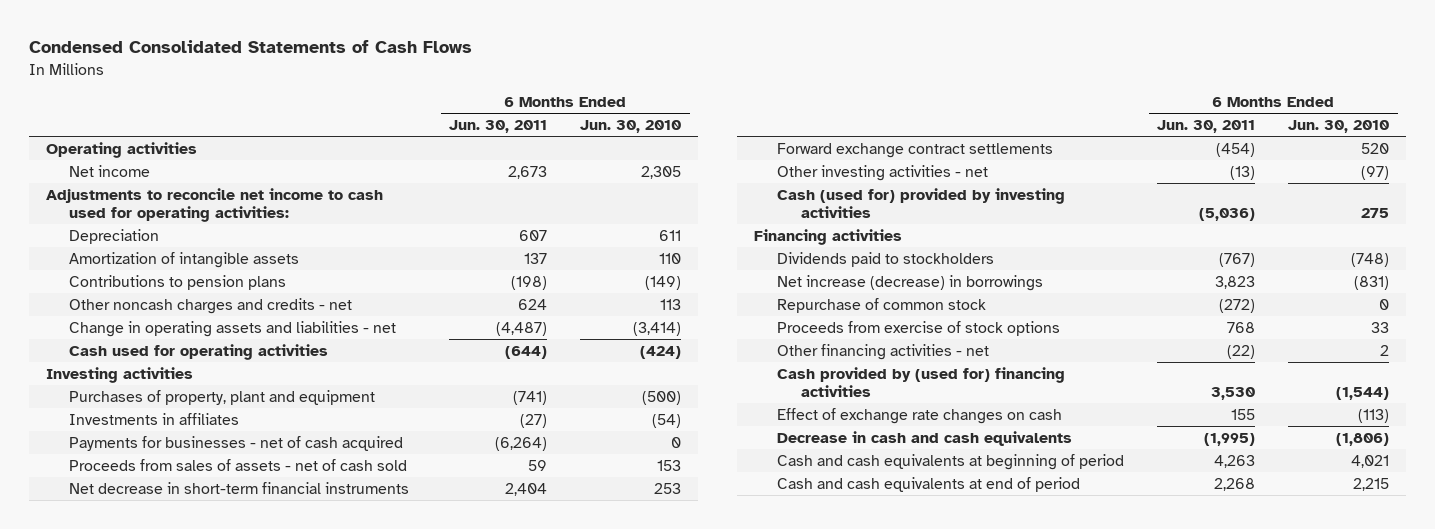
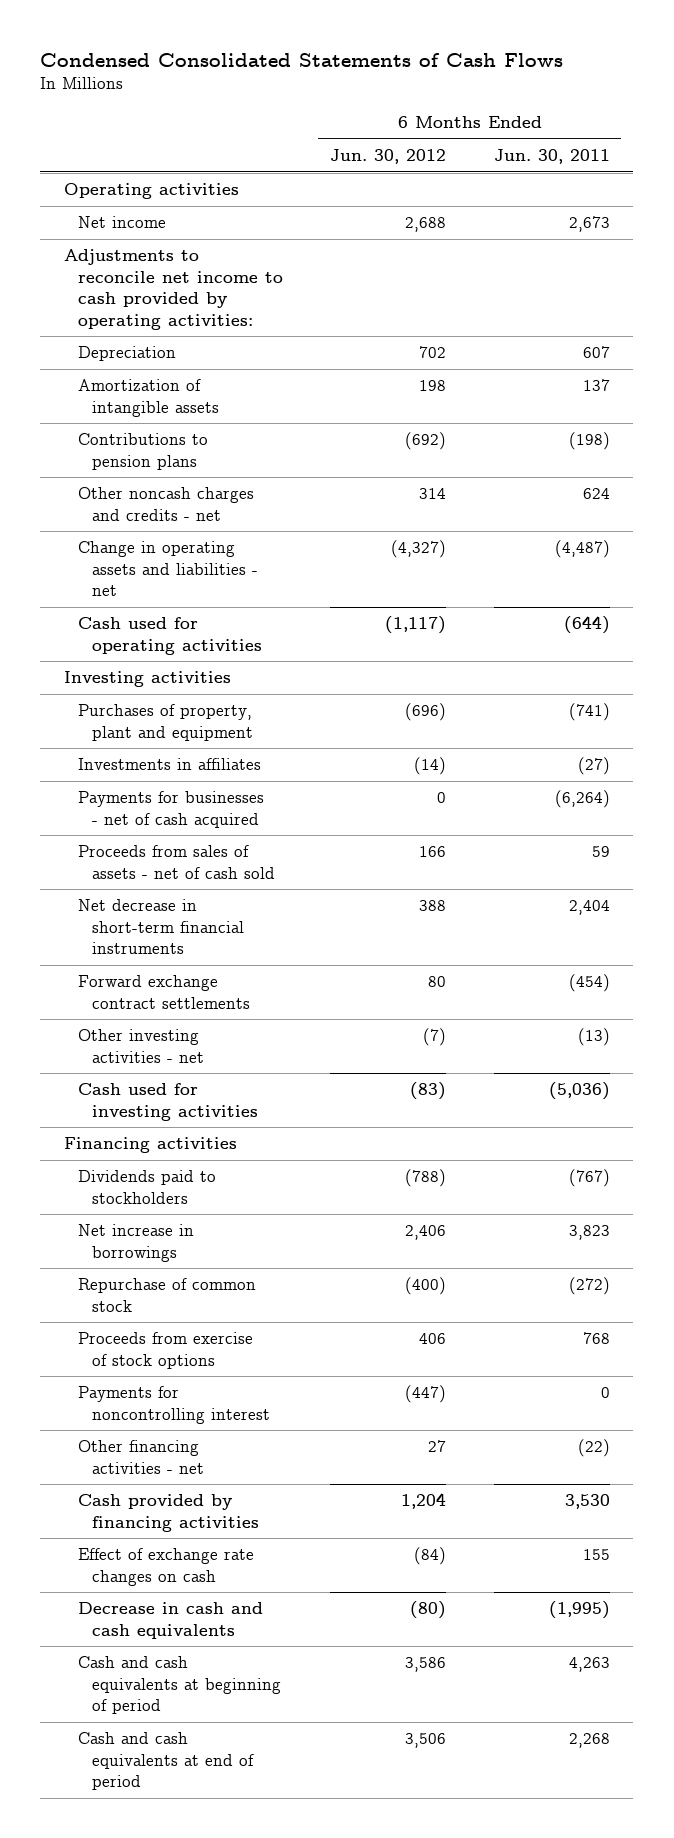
- | 6 Months Ended Jun. 30, 2011 | 6 Months Ended Jun. 30, 2010
+ | 6 Months Ended Jun. 30, 2012 | 6 Months Ended Jun. 30, 2011
- Adjustments to reconcile net income to cash used for operating activities:
+ Adjustments to reconcile net income to cash provided by operating activities:
- Cash (used for) provided by investing activities | (5,036) | 275
+ Cash used for investing activities | (83) | (5,036)
- Net increase (decrease) in borrowings | 3,823 | (831)
+ Net increase in borrowings | 2,406 | 3,823
+ Payments for noncontrolling interest | (447) | 0
- Cash provided by (used for) financing activities | 3,530 | (1,544)
+ Cash provided by financing activities | 1,204 | 3,530

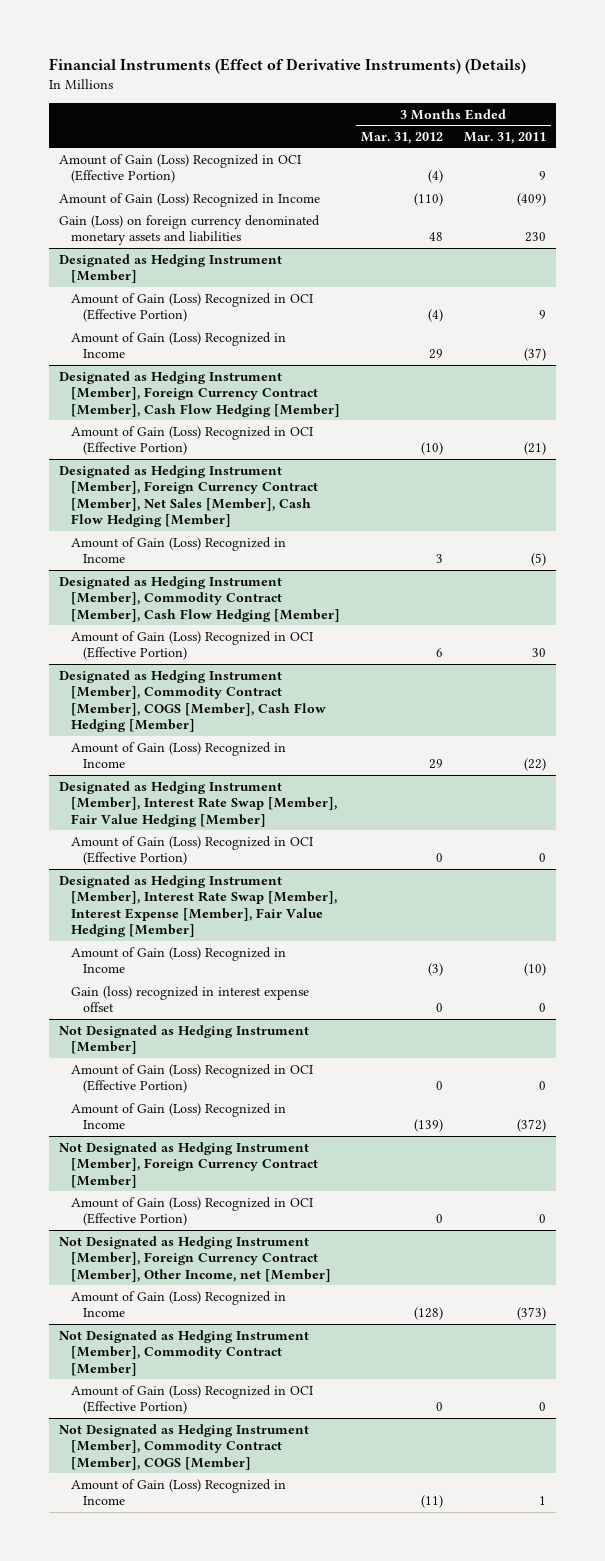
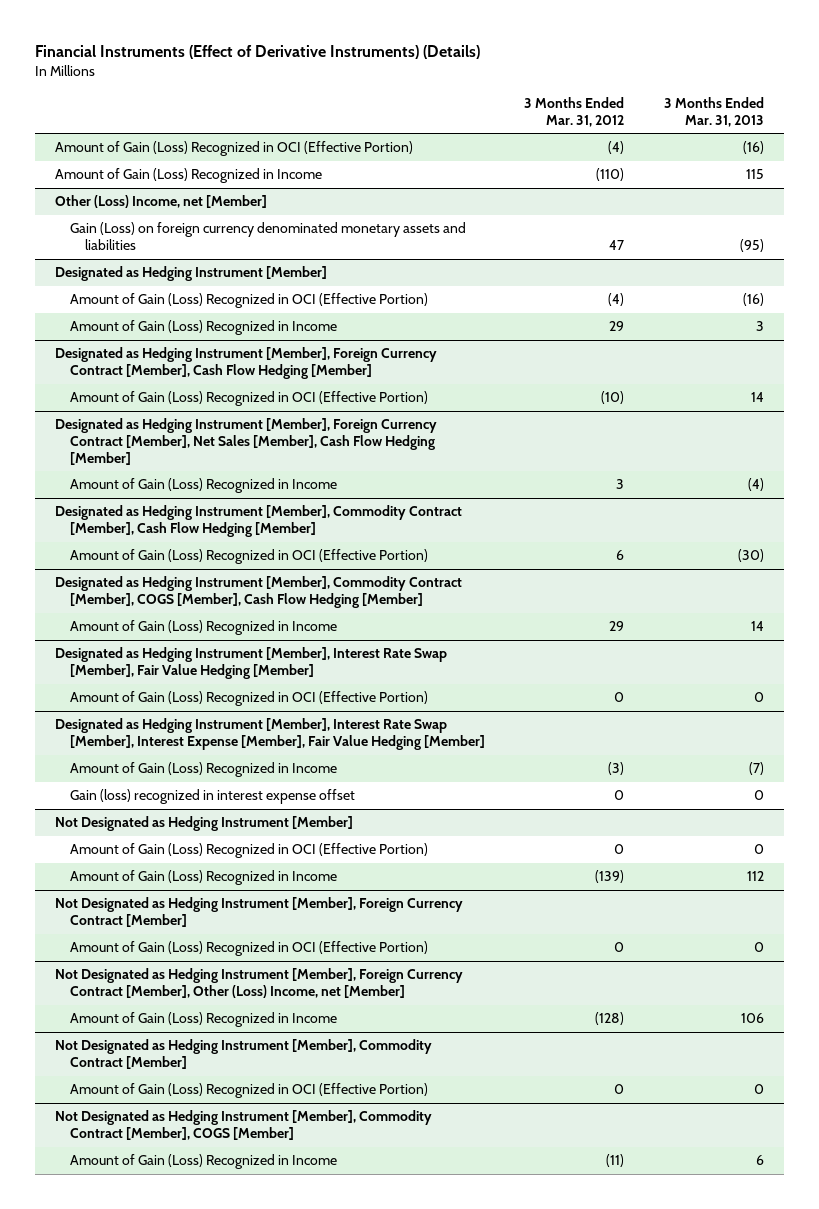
- | 3 Months Ended Mar. 31, 2012 | 3 Months Ended Mar. 31, 2011
+ | 3 Months Ended Mar. 31, 2012 | 3 Months Ended Mar. 31, 2013
- Gain (Loss) on foreign currency denominated monetary assets and liabilities | 48 | 230
+ Other (Loss) Income, net [Member]
+ Gain (Loss) on foreign currency denominated monetary assets and liabilities | 47 | (95)
- Not Designated as Hedging Instrument [Member], Foreign Currency Contract [Member], Other Income, net [Member]
+ Not Designated as Hedging Instrument [Member], Foreign Currency Contract [Member], Other (Loss) Income, net [Member]

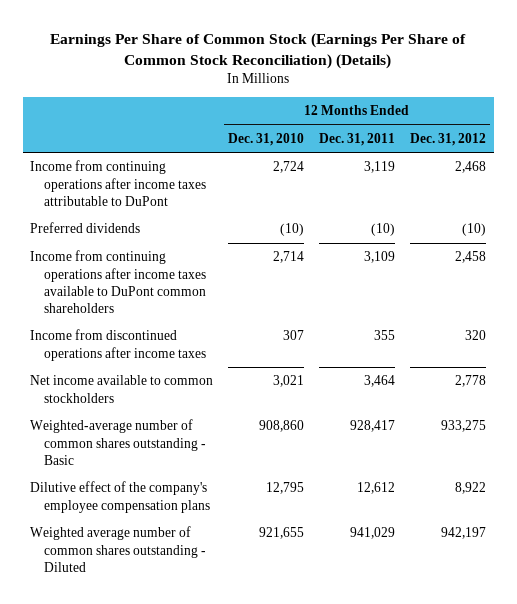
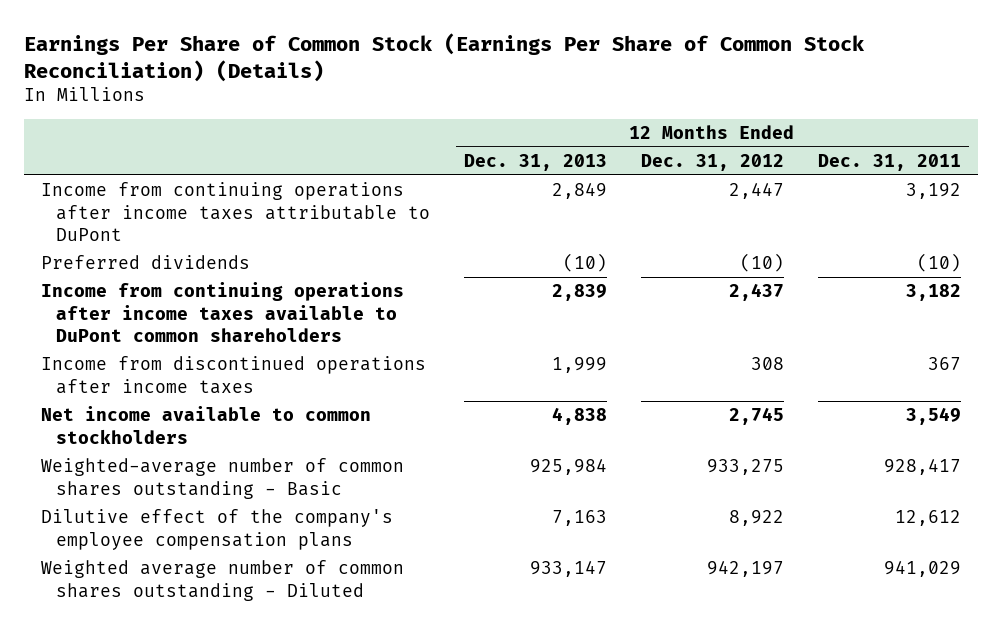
- | 12 Months Ended Dec. 31, 2010 | 12 Months Ended Dec. 31, 2011 | 12 Months Ended Dec. 31, 2012
+ | 12 Months Ended Dec. 31, 2013 | 12 Months Ended Dec. 31, 2012 | 12 Months Ended Dec. 31, 2011
- Income from continuing operations after income taxes attributable to DuPont | 2,724 | 3,119 | 2,468
+ Income from continuing operations after income taxes attributable to DuPont | 2,849 | 2,447 | 3,192
- Income from continuing operations after income taxes available to DuPont common shareholders | 2,714 | 3,109 | 2,458
- Income from discontinued operations after income taxes | 307 | 355 | 320
- Net income available to common stockholders | 3,021 | 3,464 | 2,778
+ Income from continuing operations after income taxes available to DuPont common shareholders | 2,839 | 2,437 | 3,182
+ Income from discontinued operations after income taxes | 1,999 | 308 | 367
+ Net income available to common stockholders | 4,838 | 2,745 | 3,549

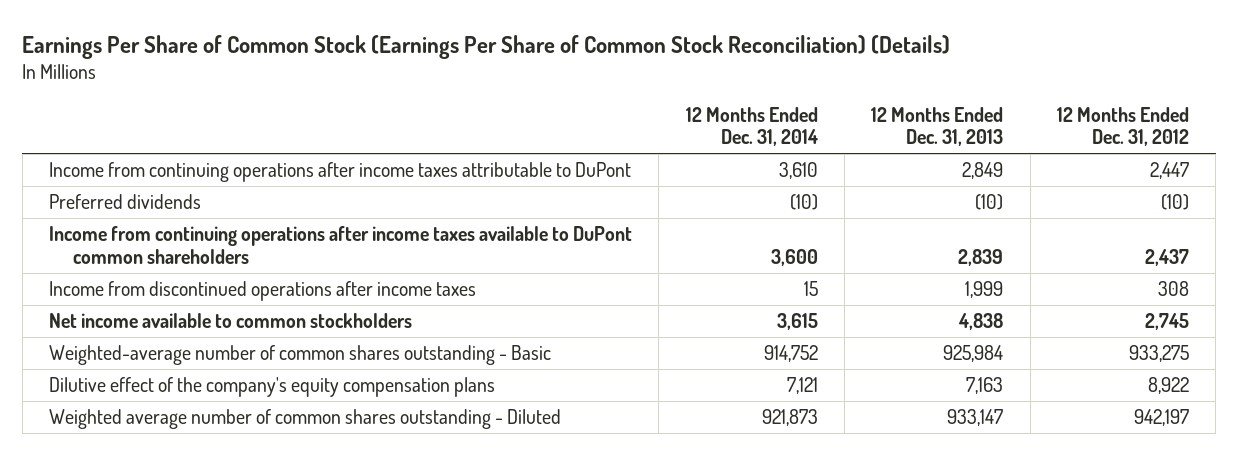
- | 12 Months Ended Dec. 31, 2013 | 12 Months Ended Dec. 31, 2012 | 12 Months Ended Dec. 31, 2011
+ | 12 Months Ended Dec. 31, 2014 | 12 Months Ended Dec. 31, 2013 | 12 Months Ended Dec. 31, 2012
- Dilutive effect of the company's employee compensation plans | 7,163 | 8,922 | 12,612
+ Dilutive effect of the company's equity compensation plans | 7,121 | 7,163 | 8,922

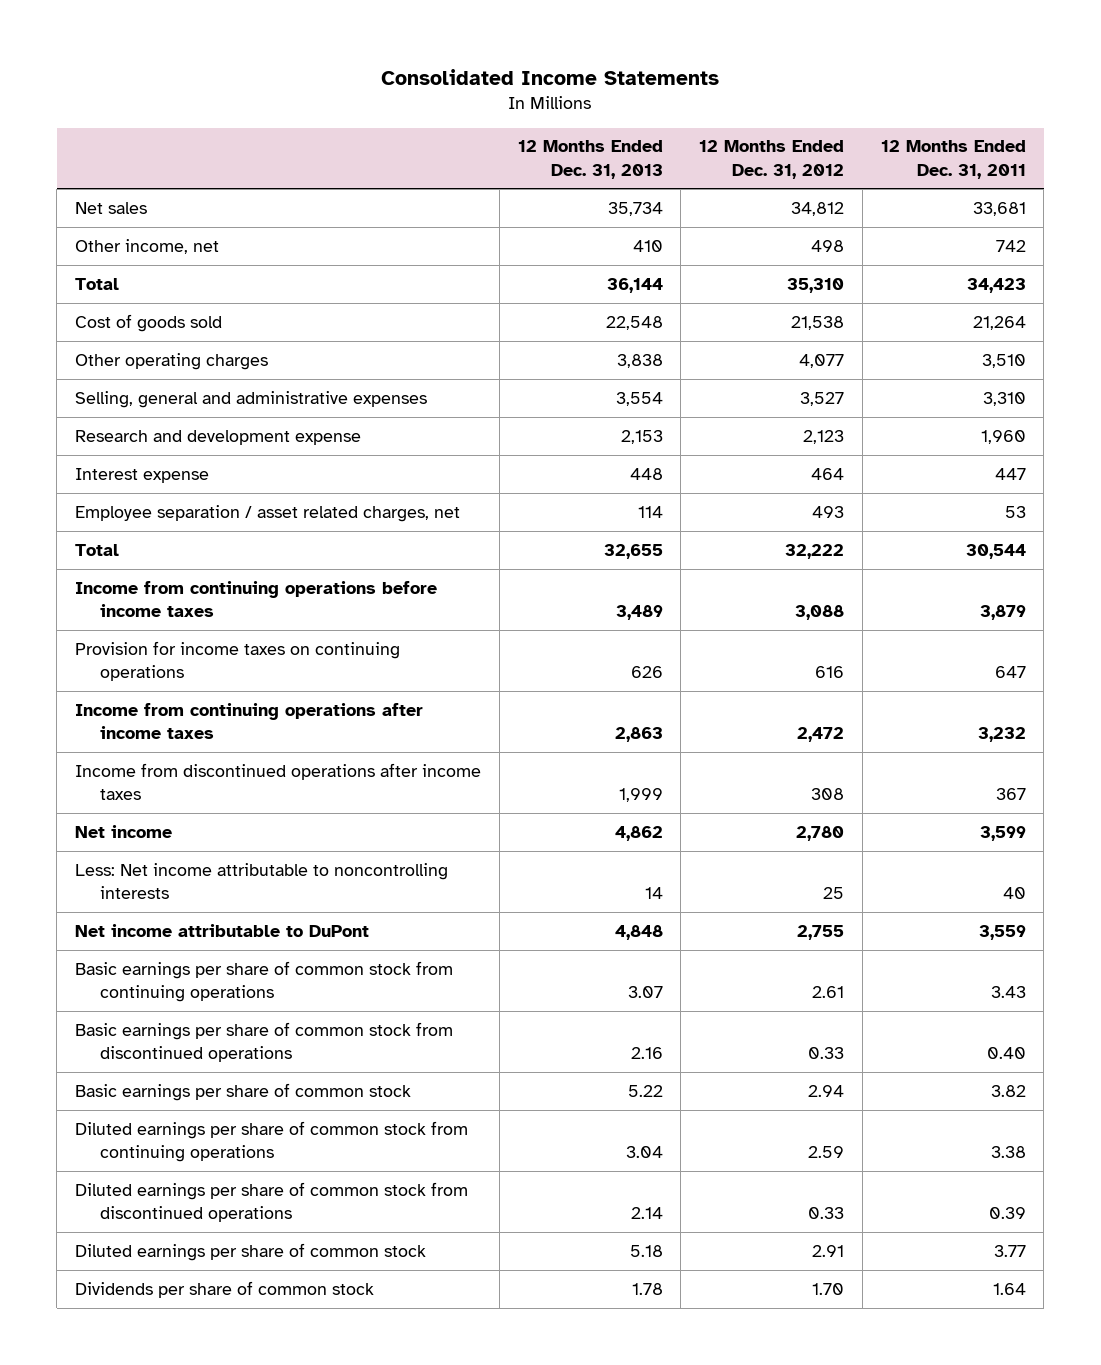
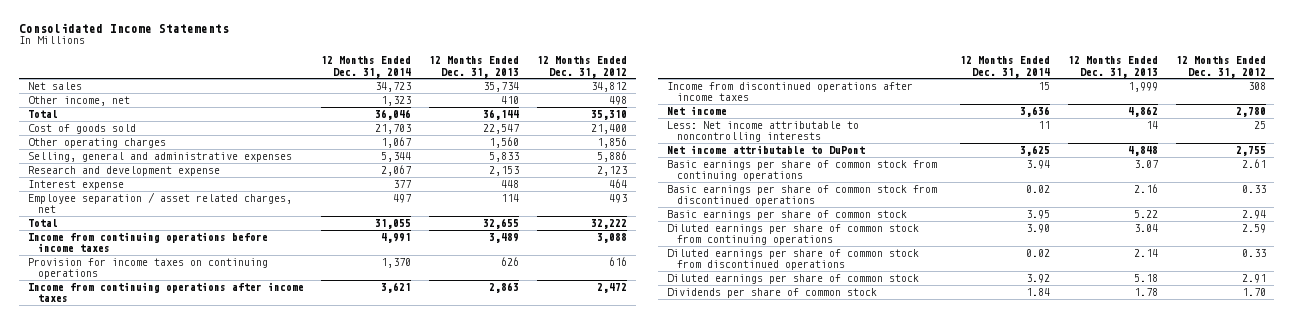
- | 12 Months Ended Dec. 31, 2013 | 12 Months Ended Dec. 31, 2012 | 12 Months Ended Dec. 31, 2011
+ | 12 Months Ended Dec. 31, 2014 | 12 Months Ended Dec. 31, 2013 | 12 Months Ended Dec. 31, 2012
- Cost of goods sold | 22,548 | 21,538 | 21,264
- Other operating charges | 3,838 | 4,077 | 3,510
- Selling, general and administrative expenses | 3,554 | 3,527 | 3,310
+ Cost of goods sold | 21,703 | 22,547 | 21,400
+ Other operating charges | 1,067 | 1,560 | 1,856
+ Selling, general and administrative expenses | 5,344 | 5,833 | 5,886

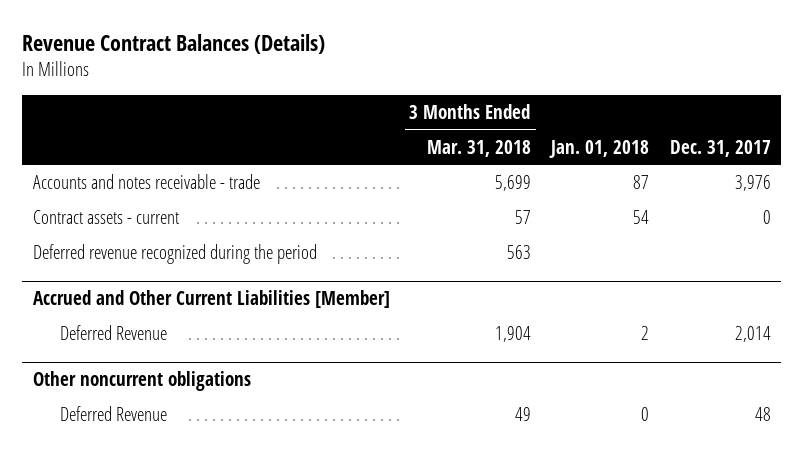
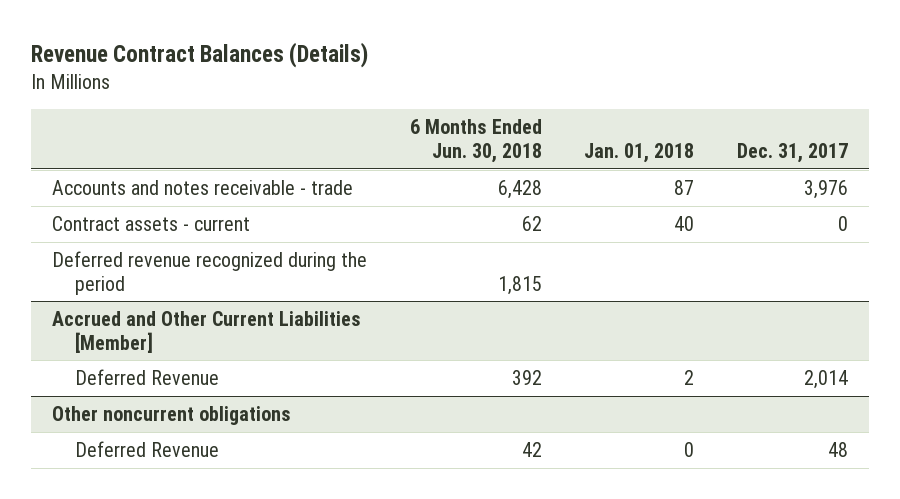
- | 3 Months Ended Mar. 31, 2018 | Jan. 01, 2018 | Dec. 31, 2017
+ | 6 Months Ended Jun. 30, 2018 | Jan. 01, 2018 | Dec. 31, 2017
- Contract assets - current | 57 | 54 | 0
+ Contract assets - current | 62 | 40 | 0

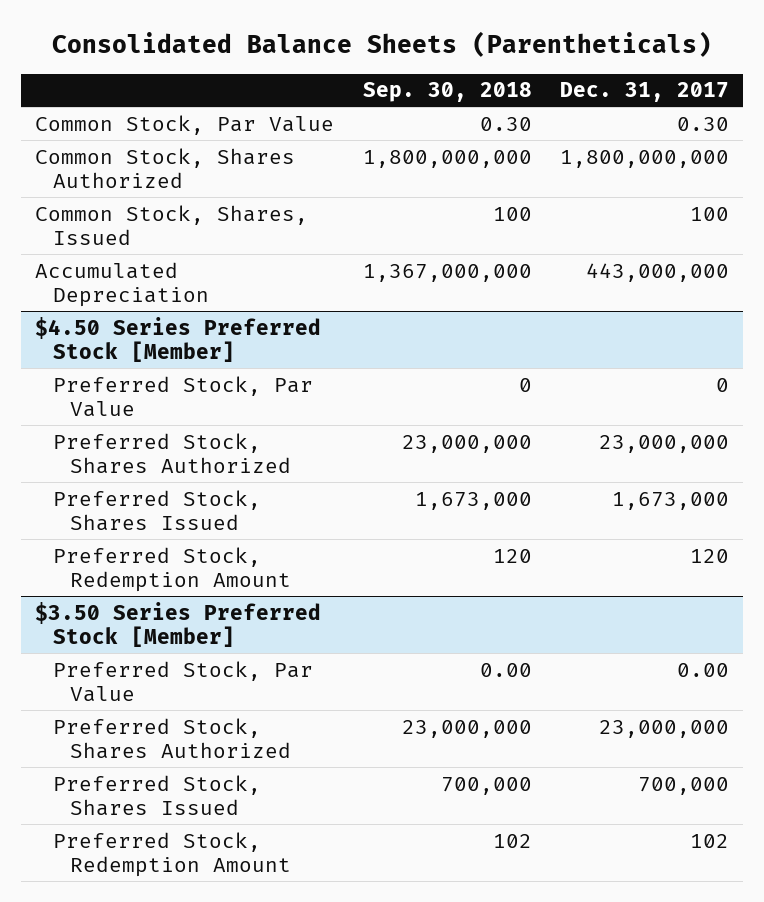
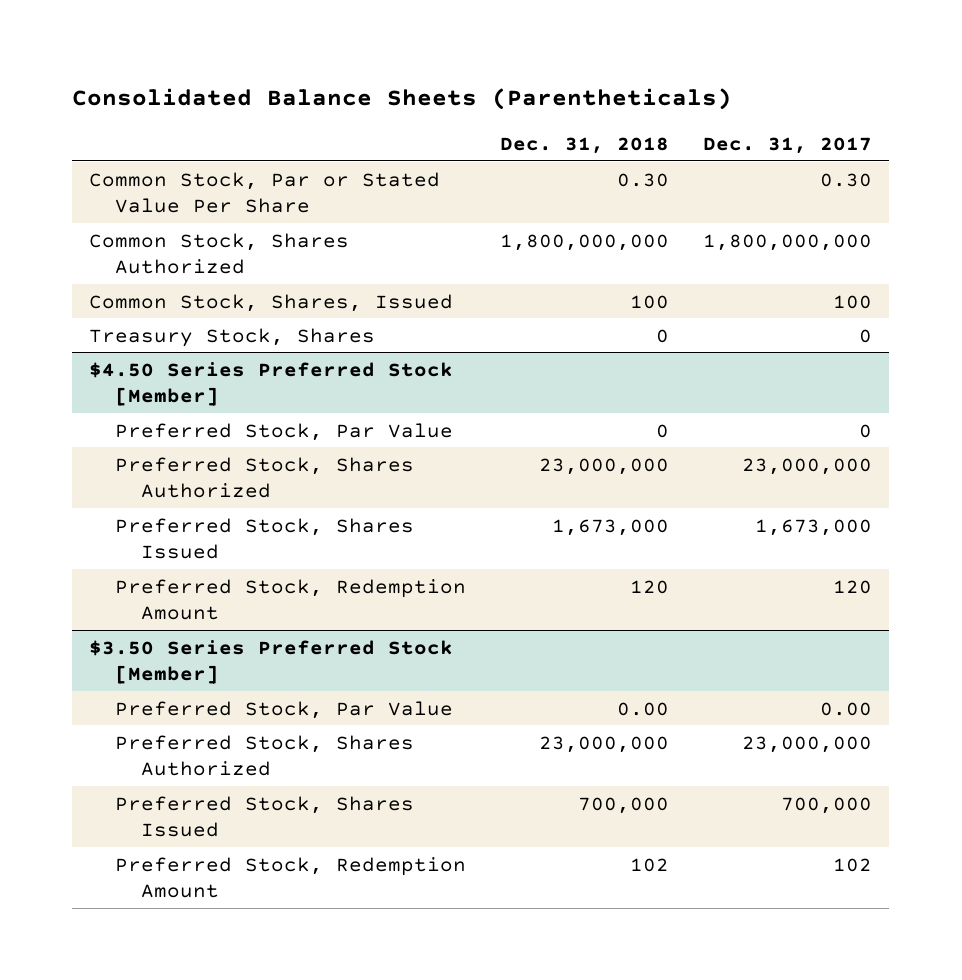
- | Sep. 30, 2018 | Dec. 31, 2017
+ | Dec. 31, 2018 | Dec. 31, 2017
- Common Stock, Par Value | 0.30 | 0.30
+ Common Stock, Par or Stated Value Per Share | 0.30 | 0.30
- Accumulated Depreciation | 1,367,000,000 | 443,000,000
+ Treasury Stock, Shares | 0 | 0

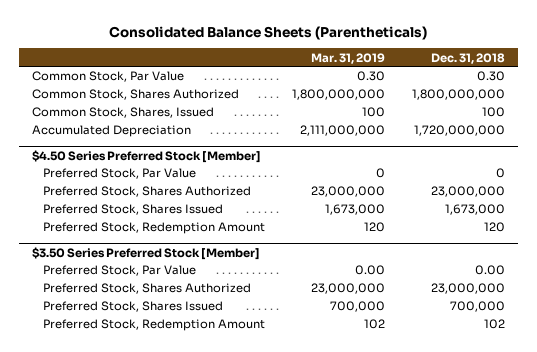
- | Dec. 31, 2018 | Dec. 31, 2017
+ | Mar. 31, 2019 | Dec. 31, 2018
- Common Stock, Par or Stated Value Per Share | 0.30 | 0.30
+ Common Stock, Par Value | 0.30 | 0.30
- Treasury Stock, Shares | 0 | 0
+ Accumulated Depreciation | 2,111,000,000 | 1,720,000,000

